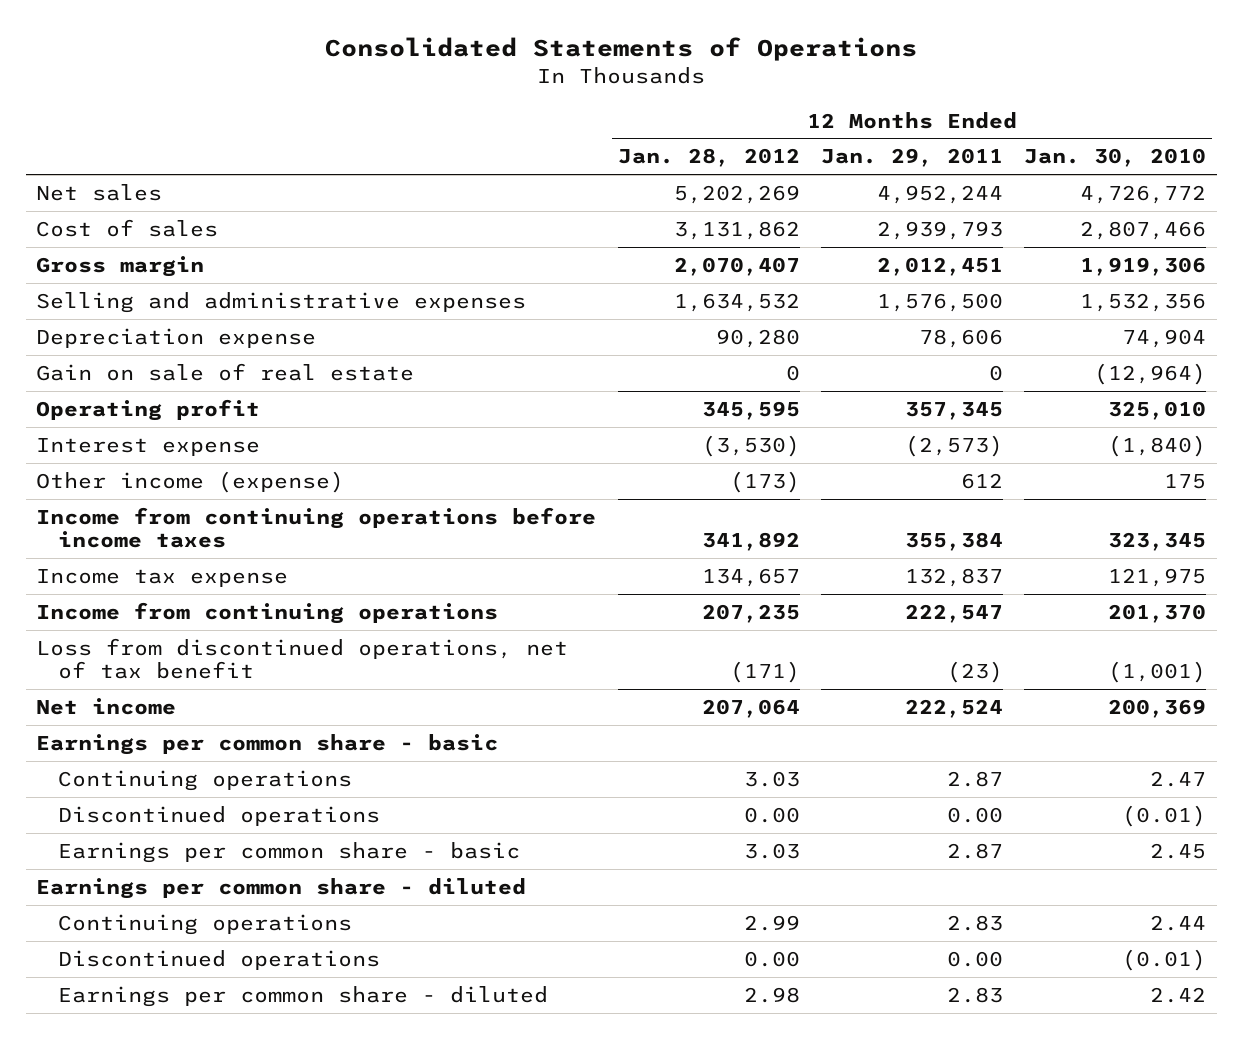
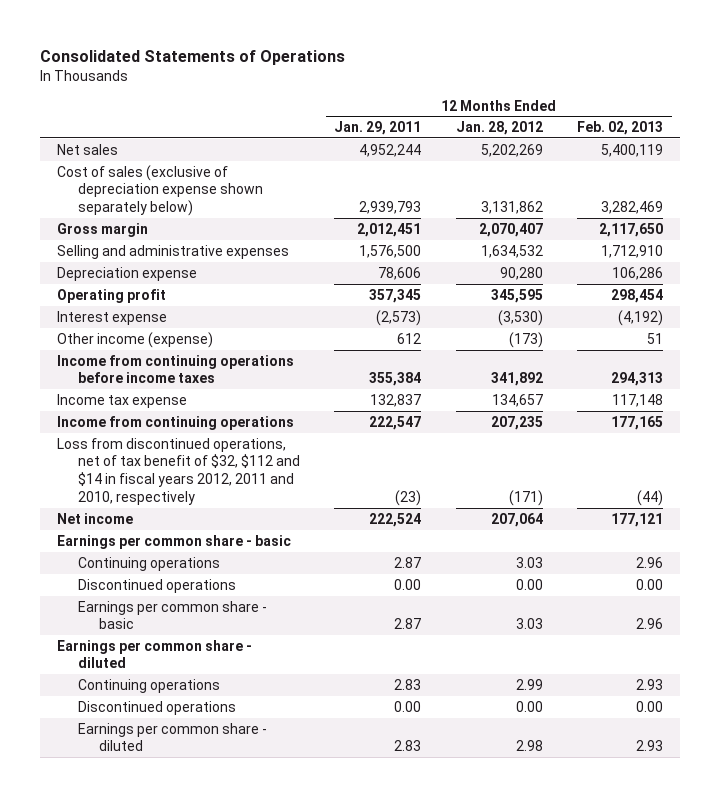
- | 12 Months Ended Jan. 28, 2012 | 12 Months Ended Jan. 29, 2011 | 12 Months Ended Jan. 30, 2010
+ | 12 Months Ended Jan. 29, 2011 | 12 Months Ended Jan. 28, 2012 | 12 Months Ended Feb. 02, 2013
- Cost of sales | 3,131,862 | 2,939,793 | 2,807,466
+ Cost of sales (exclusive of depreciation expense shown separately below) | 2,939,793 | 3,131,862 | 3,282,469
- Gain on sale of real estate | 0 | 0 | (12,964)
- Loss from discontinued operations, net of tax benefit | (171) | (23) | (1,001)
+ Loss from discontinued operations, net of tax benefit of $32, $112 and $14 in fiscal years 2012, 2011 and 2010, respectively | (23) | (171) | (44)

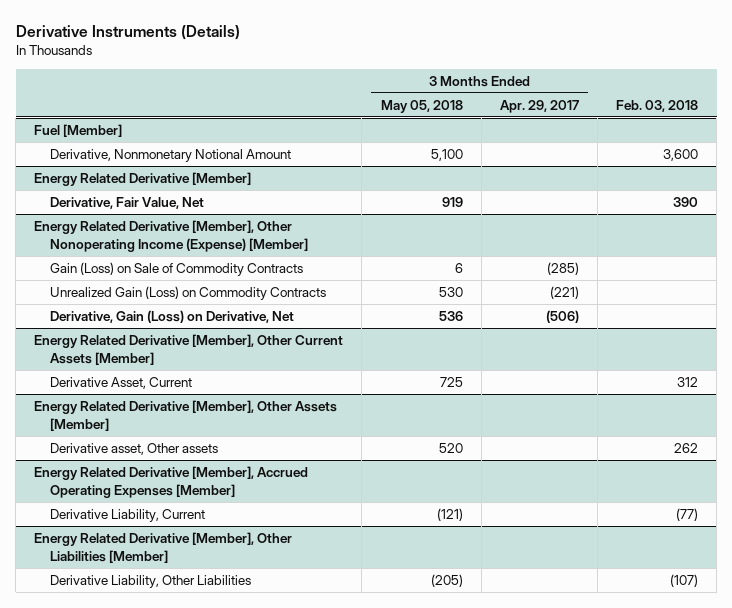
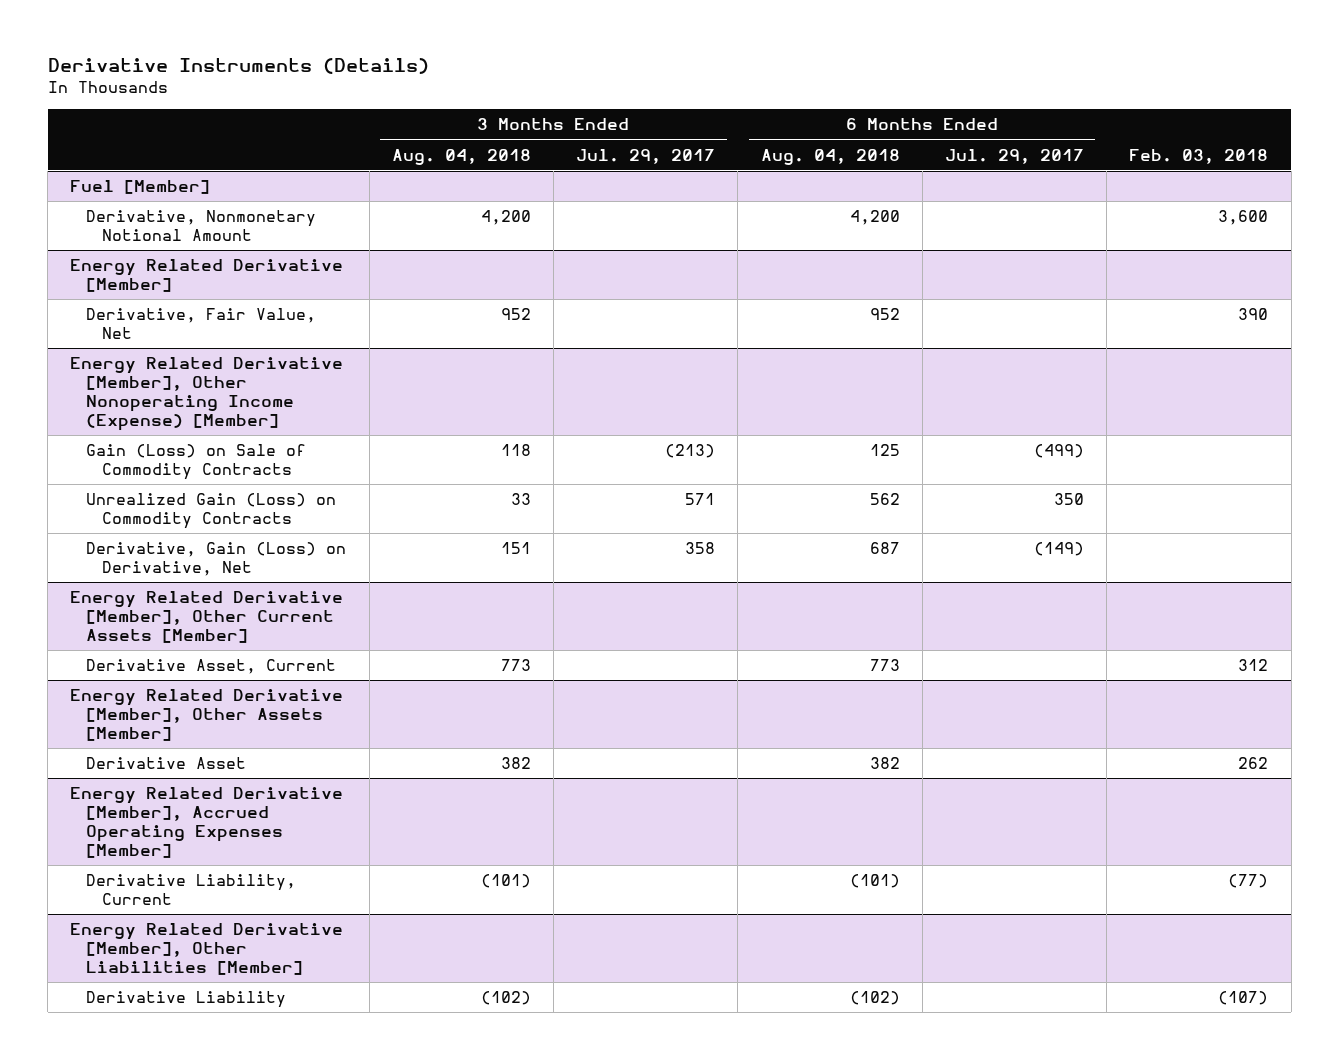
- | 3 Months Ended May 05, 2018 | 3 Months Ended Apr. 29, 2017 | Feb. 03, 2018
+ | 3 Months Ended Aug. 04, 2018 | 3 Months Ended Jul. 29, 2017 | 6 Months Ended Aug. 04, 2018 | 6 Months Ended Jul. 29, 2017 | Feb. 03, 2018
@ Energy Related Derivative [Member], Other Assets [Member]
- Derivative asset, Other assets | 520 | | 262
+ Derivative Asset | 382 | | 382 | | 262
@ Energy Related Derivative [Member], Other Liabilities [Member]
- Derivative Liability, Other Liabilities | (205) | | (107)
+ Derivative Liability | (102) | | (102) | | (107)

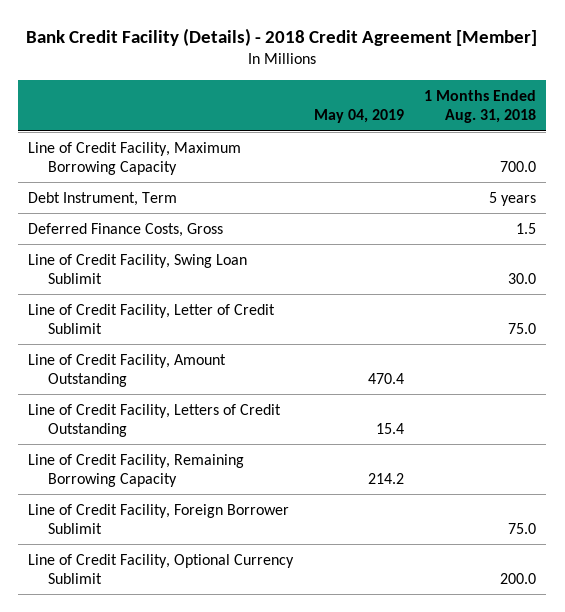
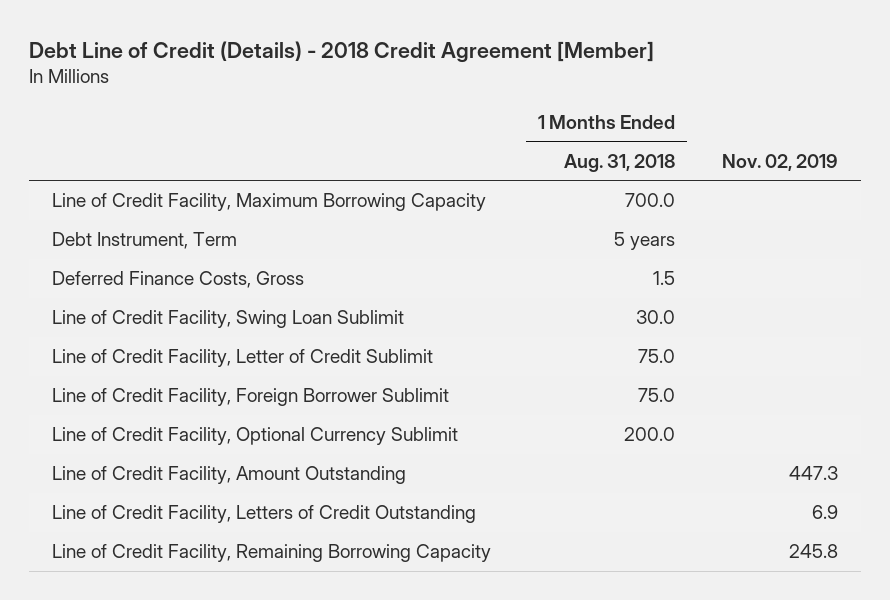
- Bank Credit Facility (Details) - 2018 Credit Agreement [Member]
+ Debt Line of Credit (Details) - 2018 Credit Agreement [Member]
- | May 04, 2019 | 1 Months Ended Aug. 31, 2018
+ | 1 Months Ended Aug. 31, 2018 | Nov. 02, 2019
moved up: Line of Credit Facility, Foreign Borrower Sublimit | 75.0 |
moved up: Line of Credit Facility, Optional Currency Sublimit | 200.0 |

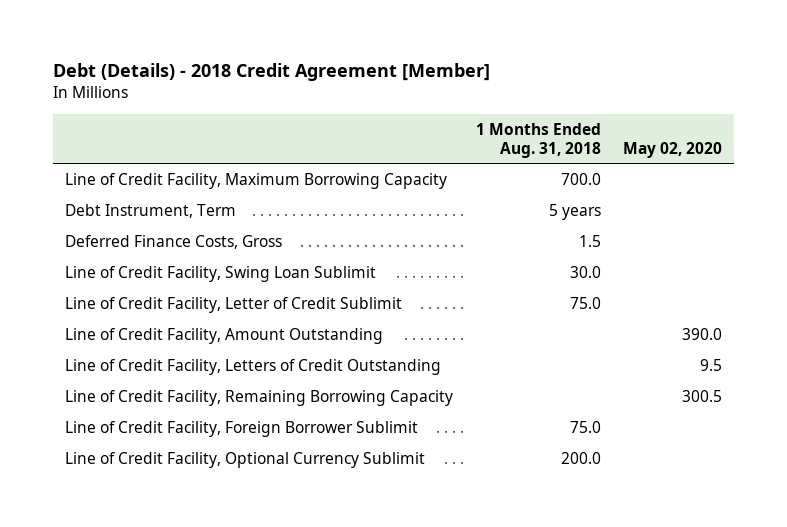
- Debt Line of Credit (Details) - 2018 Credit Agreement [Member]
+ Debt (Details) - 2018 Credit Agreement [Member]
- | 1 Months Ended Aug. 31, 2018 | Nov. 02, 2019
+ | 1 Months Ended Aug. 31, 2018 | May 02, 2020
moved down: Line of Credit Facility, Foreign Borrower Sublimit | 75.0 |
moved down: Line of Credit Facility, Optional Currency Sublimit | 200.0 |

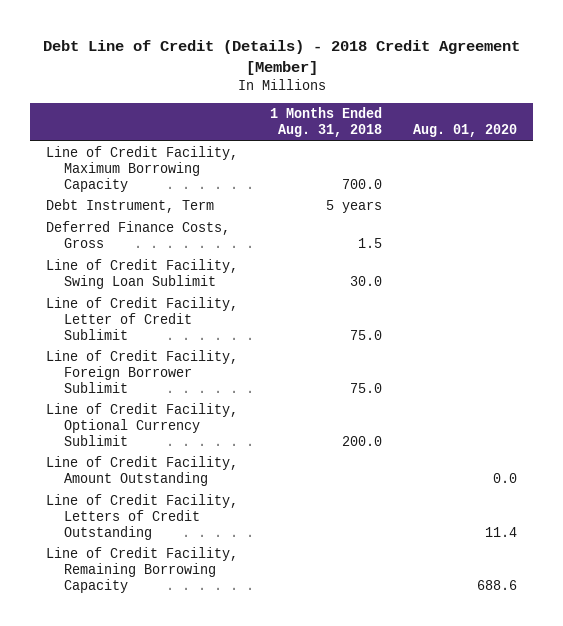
- Debt (Details) - 2018 Credit Agreement [Member]
+ Debt Line of Credit (Details) - 2018 Credit Agreement [Member]
- | 1 Months Ended Aug. 31, 2018 | May 02, 2020
+ | 1 Months Ended Aug. 31, 2018 | Aug. 01, 2020
moved up: Line of Credit Facility, Foreign Borrower Sublimit | 75.0 |
moved up: Line of Credit Facility, Optional Currency Sublimit | 200.0 |

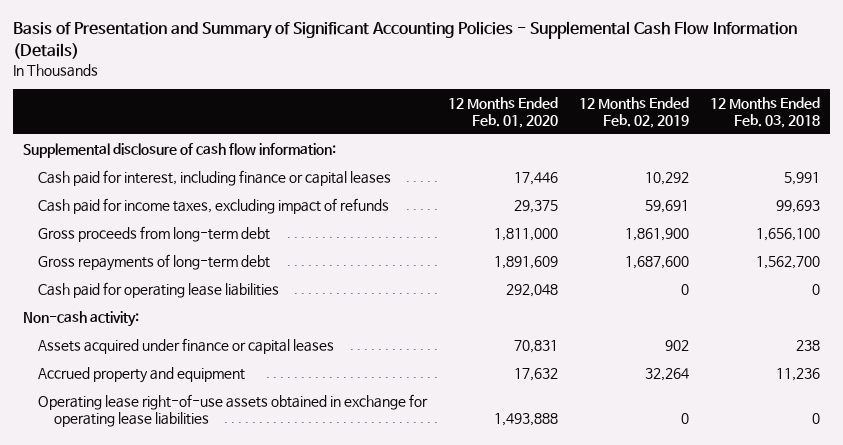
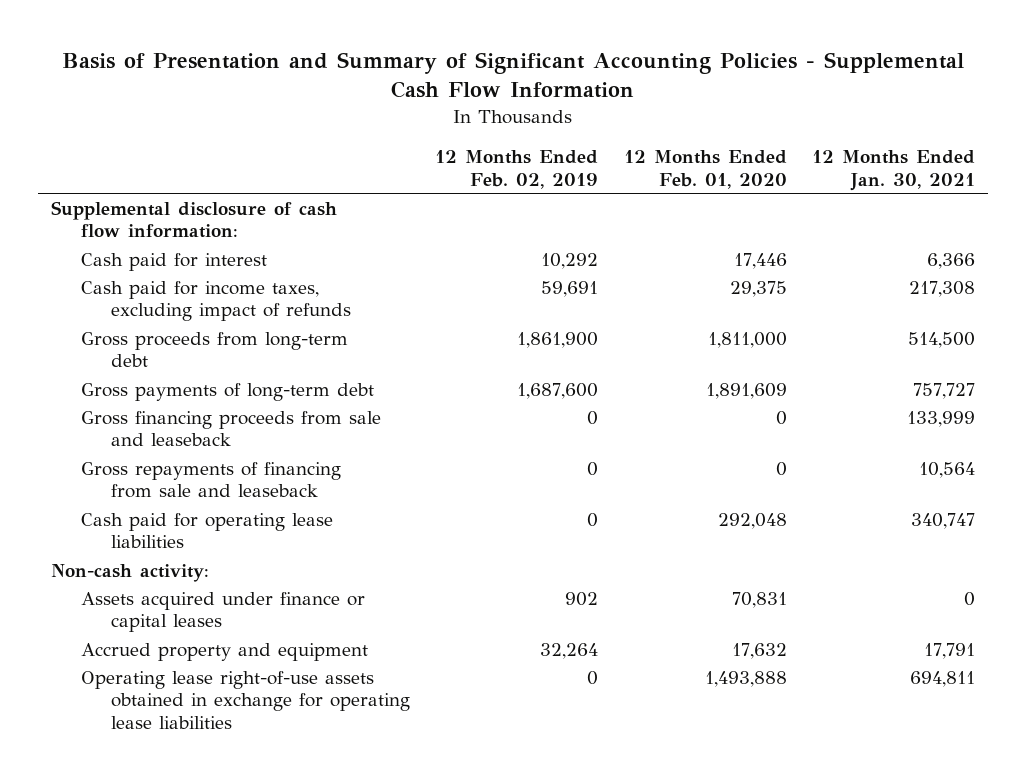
- Basis of Presentation and Summary of Significant Accounting Policies - Supplemental Cash Flow Information (Details)
+ Basis of Presentation and Summary of Significant Accounting Policies - Supplemental Cash Flow Information
- | 12 Months Ended Feb. 01, 2020 | 12 Months Ended Feb. 02, 2019 | 12 Months Ended Feb. 03, 2018
+ | 12 Months Ended Feb. 02, 2019 | 12 Months Ended Feb. 01, 2020 | 12 Months Ended Jan. 30, 2021
- Cash paid for interest, including finance or capital leases | 17,446 | 10,292 | 5,991
+ Cash paid for interest | 10,292 | 17,446 | 6,366
- Gross repayments of long-term debt | 1,891,609 | 1,687,600 | 1,562,700
+ Gross payments of long-term debt | 1,687,600 | 1,891,609 | 757,727
+ Gross financing proceeds from sale and leaseback | 0 | 0 | 133,999
+ Gross repayments of financing from sale and leaseback | 0 | 0 | 10,564

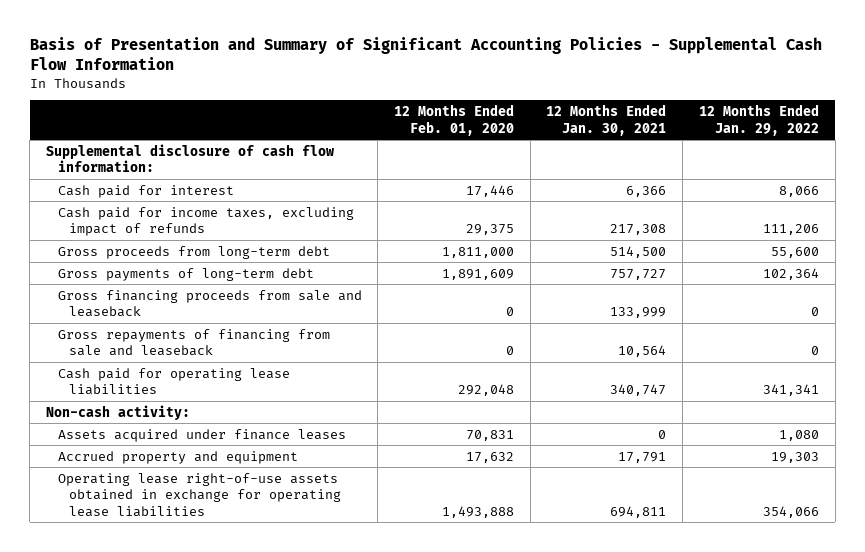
- | 12 Months Ended Feb. 02, 2019 | 12 Months Ended Feb. 01, 2020 | 12 Months Ended Jan. 30, 2021
+ | 12 Months Ended Feb. 01, 2020 | 12 Months Ended Jan. 30, 2021 | 12 Months Ended Jan. 29, 2022
- Assets acquired under finance or capital leases | 902 | 70,831 | 0
+ Assets acquired under finance leases | 70,831 | 0 | 1,080

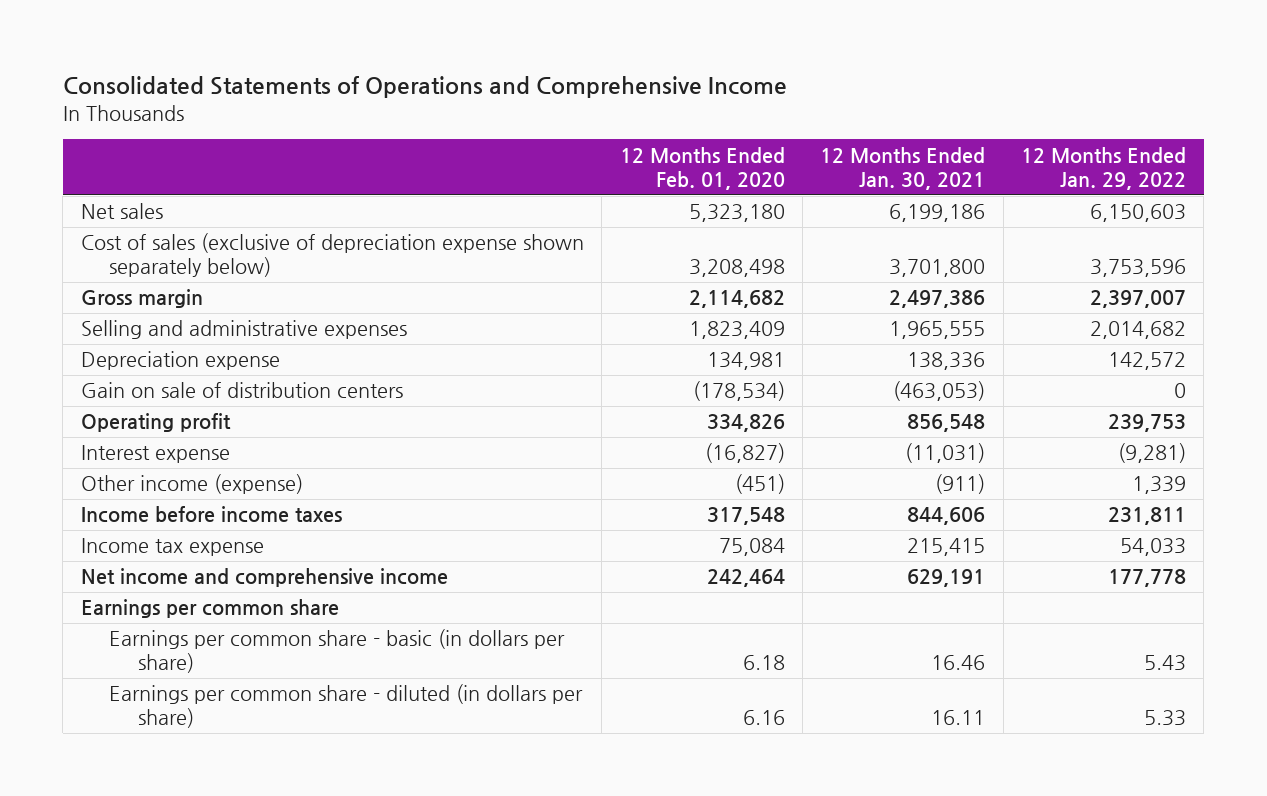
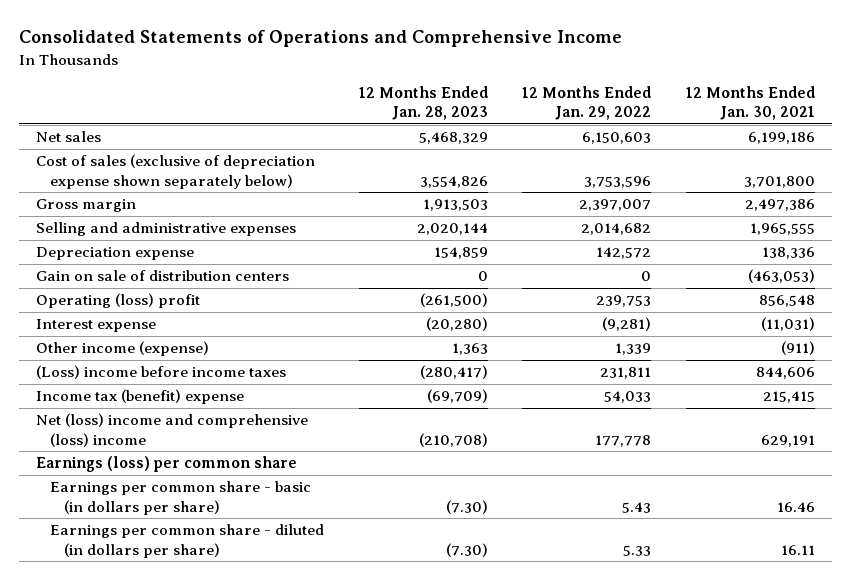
- | 12 Months Ended Feb. 01, 2020 | 12 Months Ended Jan. 30, 2021 | 12 Months Ended Jan. 29, 2022
+ | 12 Months Ended Jan. 28, 2023 | 12 Months Ended Jan. 29, 2022 | 12 Months Ended Jan. 30, 2021
- Operating profit | 334,826 | 856,548 | 239,753
+ Operating (loss) profit | (261,500) | 239,753 | 856,548
- Income before income taxes | 317,548 | 844,606 | 231,811
- Income tax expense | 75,084 | 215,415 | 54,033
- Net income and comprehensive income | 242,464 | 629,191 | 177,778
- Earnings per common share
+ (Loss) income before income taxes | (280,417) | 231,811 | 844,606
+ Income tax (benefit) expense | (69,709) | 54,033 | 215,415
+ Net (loss) income and comprehensive (loss) income | (210,708) | 177,778 | 629,191
+ Earnings (loss) per common share

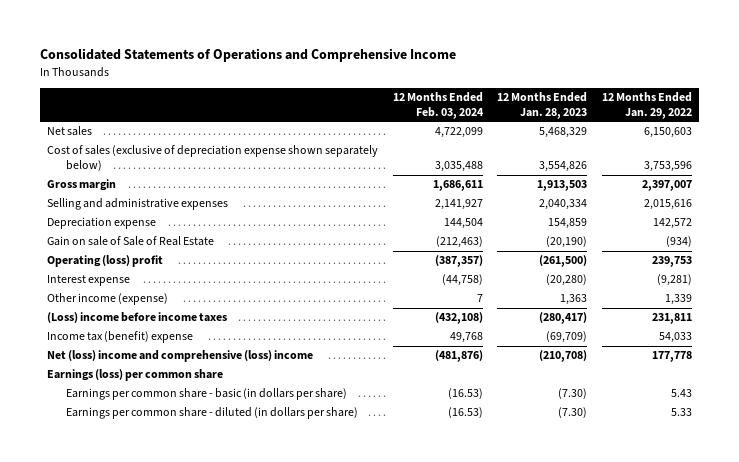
- | 12 Months Ended Jan. 28, 2023 | 12 Months Ended Jan. 29, 2022 | 12 Months Ended Jan. 30, 2021
+ | 12 Months Ended Feb. 03, 2024 | 12 Months Ended Jan. 28, 2023 | 12 Months Ended Jan. 29, 2022
- Selling and administrative expenses | 2,020,144 | 2,014,682 | 1,965,555
+ Selling and administrative expenses | 2,141,927 | 2,040,334 | 2,015,616
- Gain on sale of distribution centers | 0 | 0 | (463,053)
+ Gain on sale of Sale of Real Estate | (212,463) | (20,190) | (934)

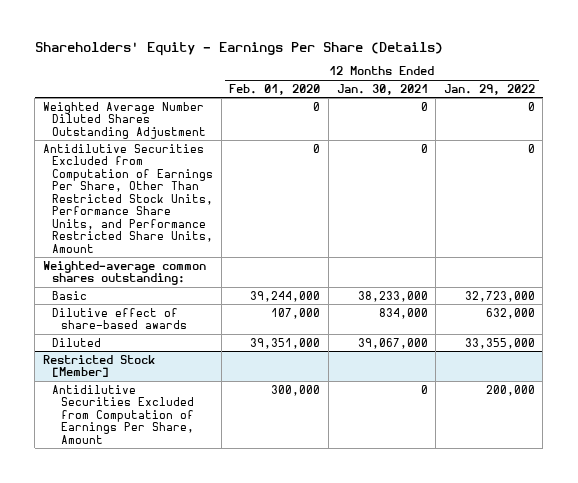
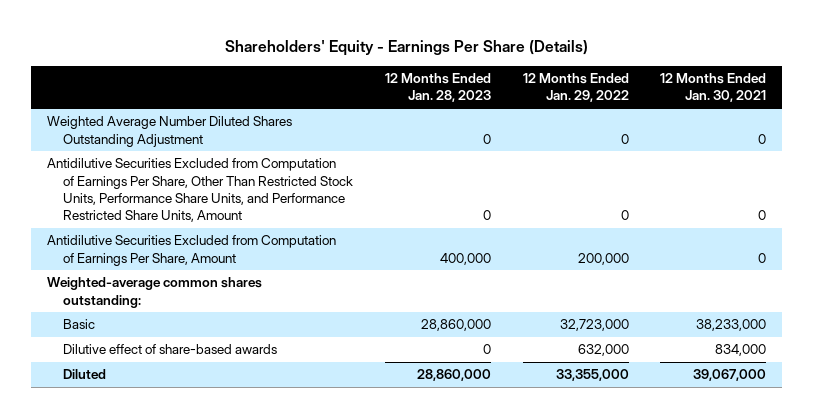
- | 12 Months Ended Feb. 01, 2020 | 12 Months Ended Jan. 30, 2021 | 12 Months Ended Jan. 29, 2022
+ | 12 Months Ended Jan. 28, 2023 | 12 Months Ended Jan. 29, 2022 | 12 Months Ended Jan. 30, 2021
+ Antidilutive Securities Excluded from Computation of Earnings Per Share, Amount | 400,000 | 200,000 | 0
- Restricted Stock [Member]
- Antidilutive Securities Excluded from Computation of Earnings Per Share, Amount | 300,000 | 0 | 200,000

